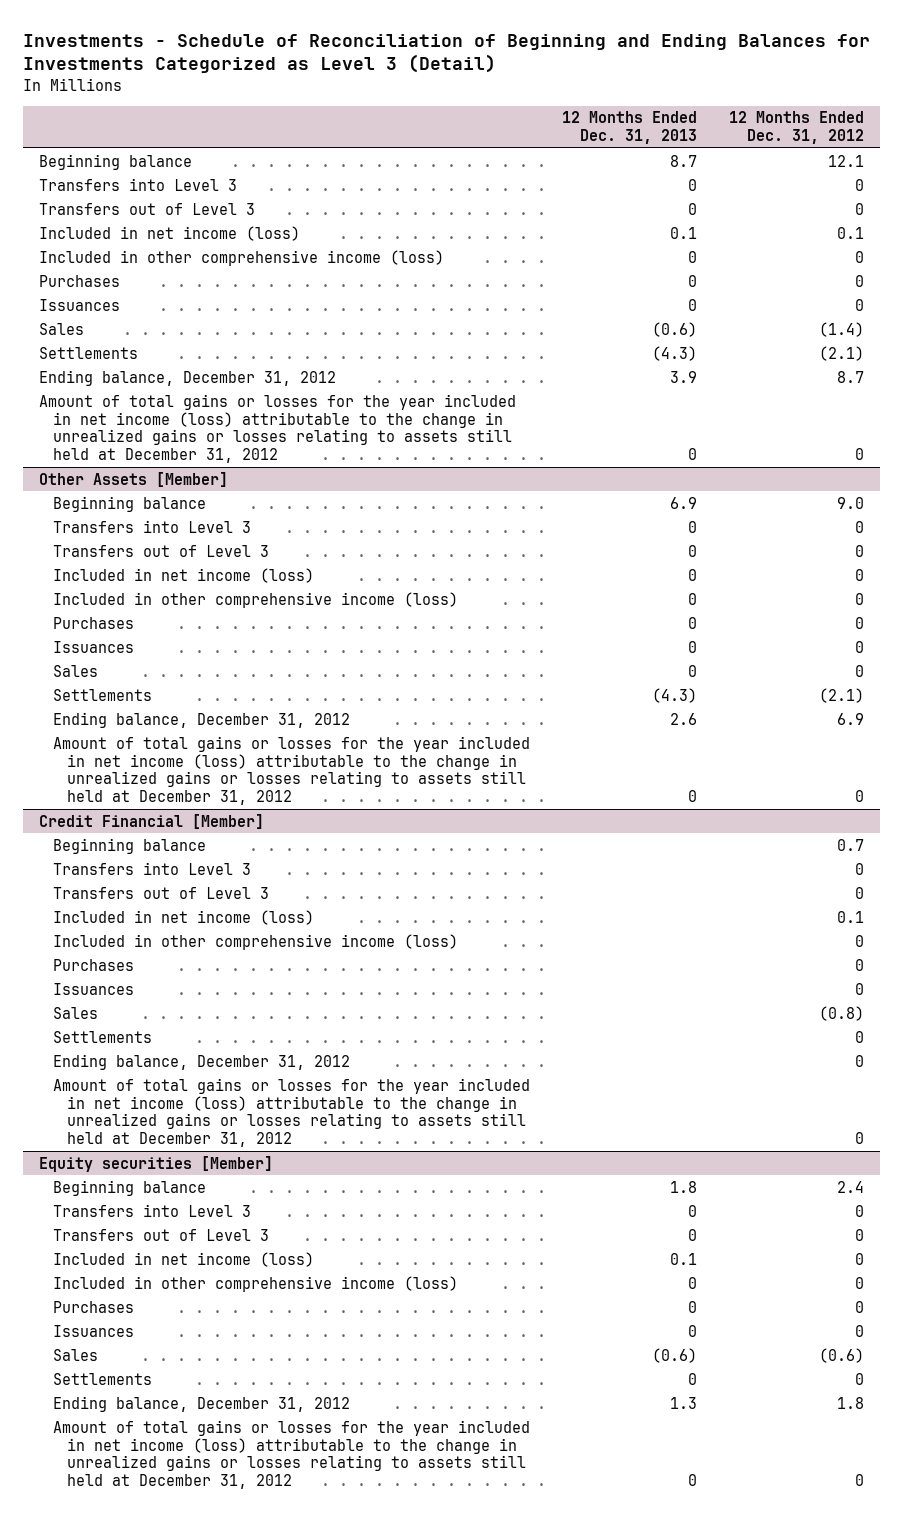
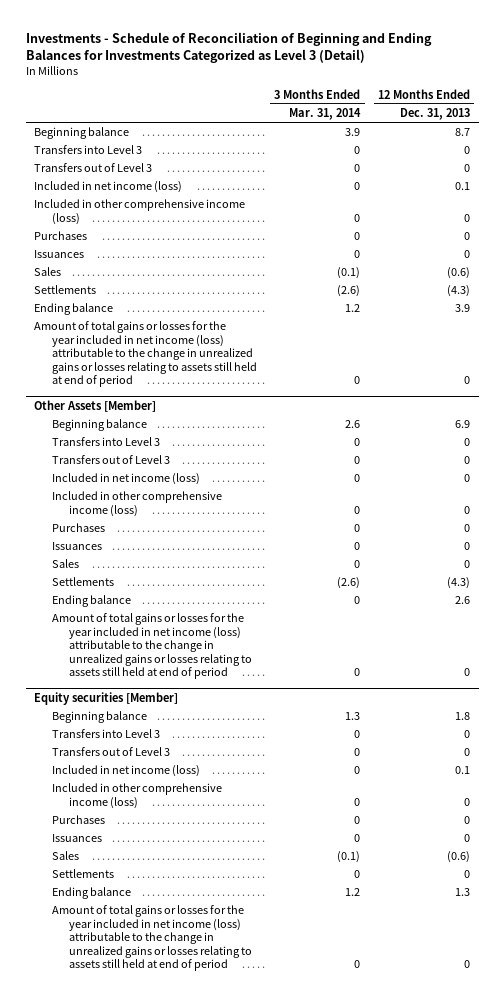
- | 12 Months Ended Dec. 31, 2013 | 12 Months Ended Dec. 31, 2012
+ | 3 Months Ended Mar. 31, 2014 | 12 Months Ended Dec. 31, 2013
- Ending balance, December 31, 2012 | 3.9 | 8.7
- Amount of total gains or losses for the year included in net income (loss) attributable to the change in unrealized gains or losses relating to assets still held at December 31, 2012 | 0 | 0
+ Ending balance | 1.2 | 3.9
+ Amount of total gains or losses for the year included in net income (loss) attributable to the change in unrealized gains or losses relating to assets still held at end of period | 0 | 0
@ Other Assets [Member]
- Ending balance, December 31, 2012 | 2.6 | 6.9
- Amount of total gains or losses for the year included in net income (loss) attributable to the change in unrealized gains or losses relating to assets still held at December 31, 2012 | 0 | 0
- Credit Financial [Member]
- Beginning balance | | 0.7
- Transfers into Level 3 | | 0
- Transfers out of Level 3 | | 0
- Included in net income (loss) | | 0.1
- Included in other comprehensive income (loss) | | 0
- Purchases | | 0
- Issuances | | 0
- Sales | | (0.8)
- Settlements | | 0
- Ending balance, December 31, 2012 | | 0
- Amount of total gains or losses for the year included in net income (loss) attributable to the change in unrealized gains or losses relating to assets still held at December 31, 2012 | | 0
@ Other Assets [Member]
+ Ending balance | 0 | 2.6
+ Amount of total gains or losses for the year included in net income (loss) attributable to the change in unrealized gains or losses relating to assets still held at end of period | 0 | 0
@ Equity securities [Member]
- Ending balance, December 31, 2012 | 1.3 | 1.8
- Amount of total gains or losses for the year included in net income (loss) attributable to the change in unrealized gains or losses relating to assets still held at December 31, 2012 | 0 | 0
+ Ending balance | 1.2 | 1.3
+ Amount of total gains or losses for the year included in net income (loss) attributable to the change in unrealized gains or losses relating to assets still held at end of period | 0 | 0

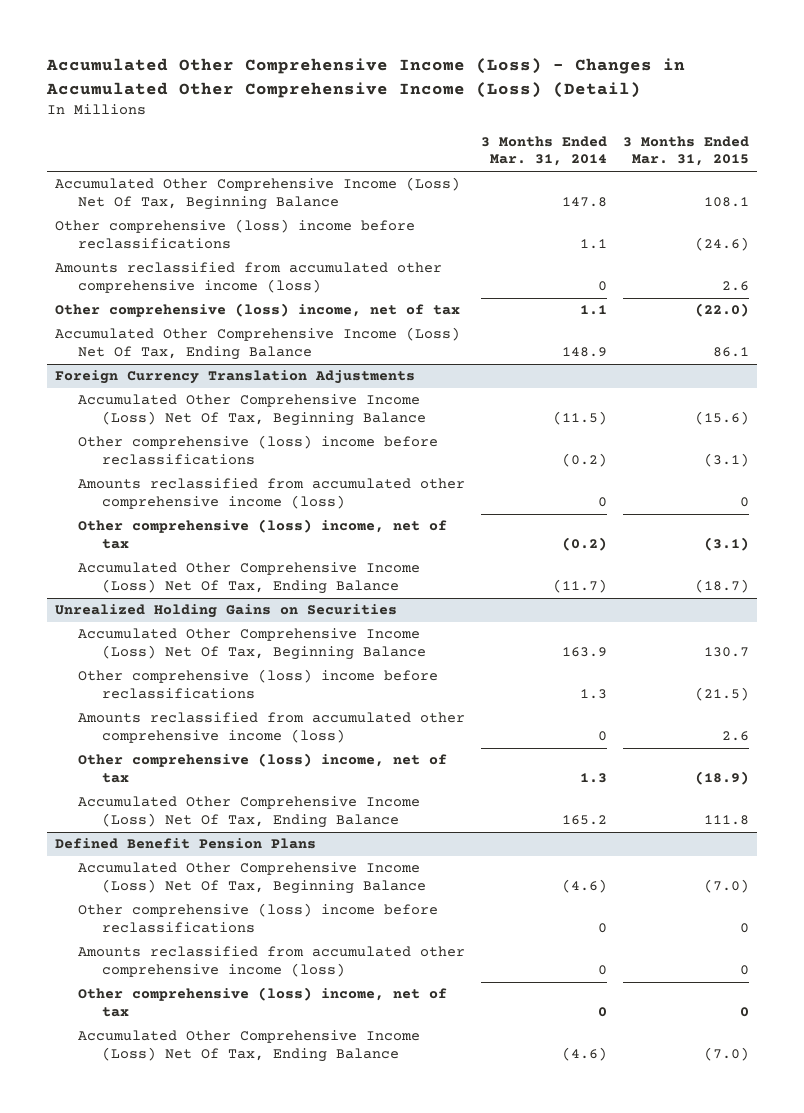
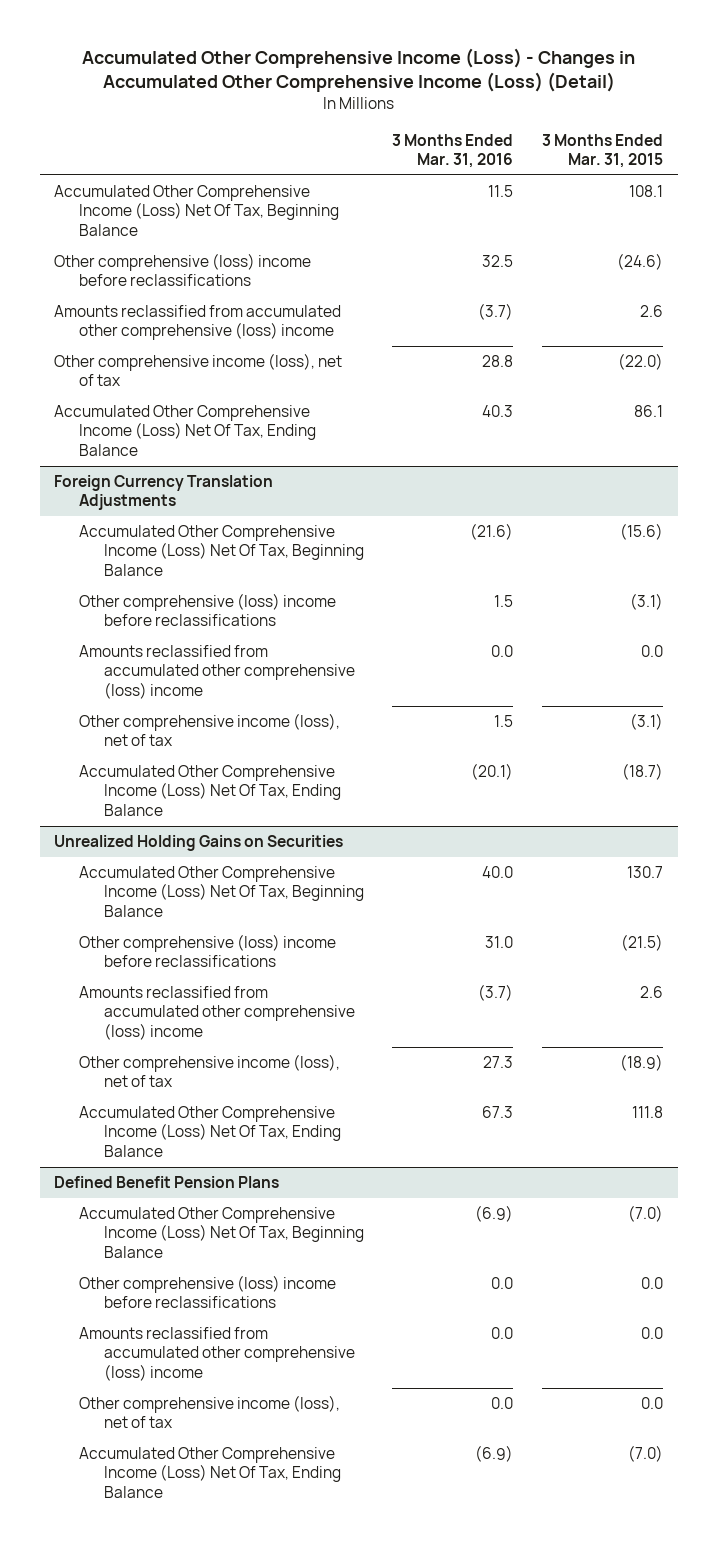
- | 3 Months Ended Mar. 31, 2014 | 3 Months Ended Mar. 31, 2015
+ | 3 Months Ended Mar. 31, 2016 | 3 Months Ended Mar. 31, 2015
- Amounts reclassified from accumulated other comprehensive income (loss) | 0 | 2.6
- Other comprehensive (loss) income, net of tax | 1.1 | (22.0)
+ Amounts reclassified from accumulated other comprehensive (loss) income | (3.7) | 2.6
+ Other comprehensive income (loss), net of tax | 28.8 | (22.0)
@ Foreign Currency Translation Adjustments
- Amounts reclassified from accumulated other comprehensive income (loss) | 0 | 0
- Other comprehensive (loss) income, net of tax | (0.2) | (3.1)
+ Amounts reclassified from accumulated other comprehensive (loss) income | 0.0 | 0.0
+ Other comprehensive income (loss), net of tax | 1.5 | (3.1)
@ Unrealized Holding Gains on Securities
- Amounts reclassified from accumulated other comprehensive income (loss) | 0 | 2.6
- Other comprehensive (loss) income, net of tax | 1.3 | (18.9)
+ Amounts reclassified from accumulated other comprehensive (loss) income | (3.7) | 2.6
+ Other comprehensive income (loss), net of tax | 27.3 | (18.9)
@ Defined Benefit Pension Plans
- Other comprehensive (loss) income before reclassifications | 0 | 0
- Amounts reclassified from accumulated other comprehensive income (loss) | 0 | 0
- Other comprehensive (loss) income, net of tax | 0 | 0
+ Other comprehensive (loss) income before reclassifications | 0.0 | 0.0
+ Amounts reclassified from accumulated other comprehensive (loss) income | 0.0 | 0.0
+ Other comprehensive income (loss), net of tax | 0.0 | 0.0

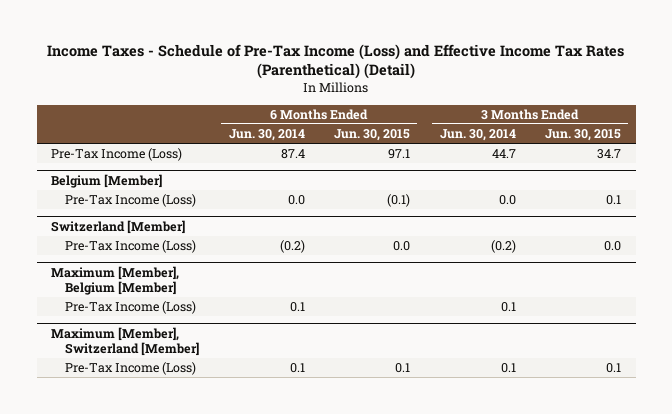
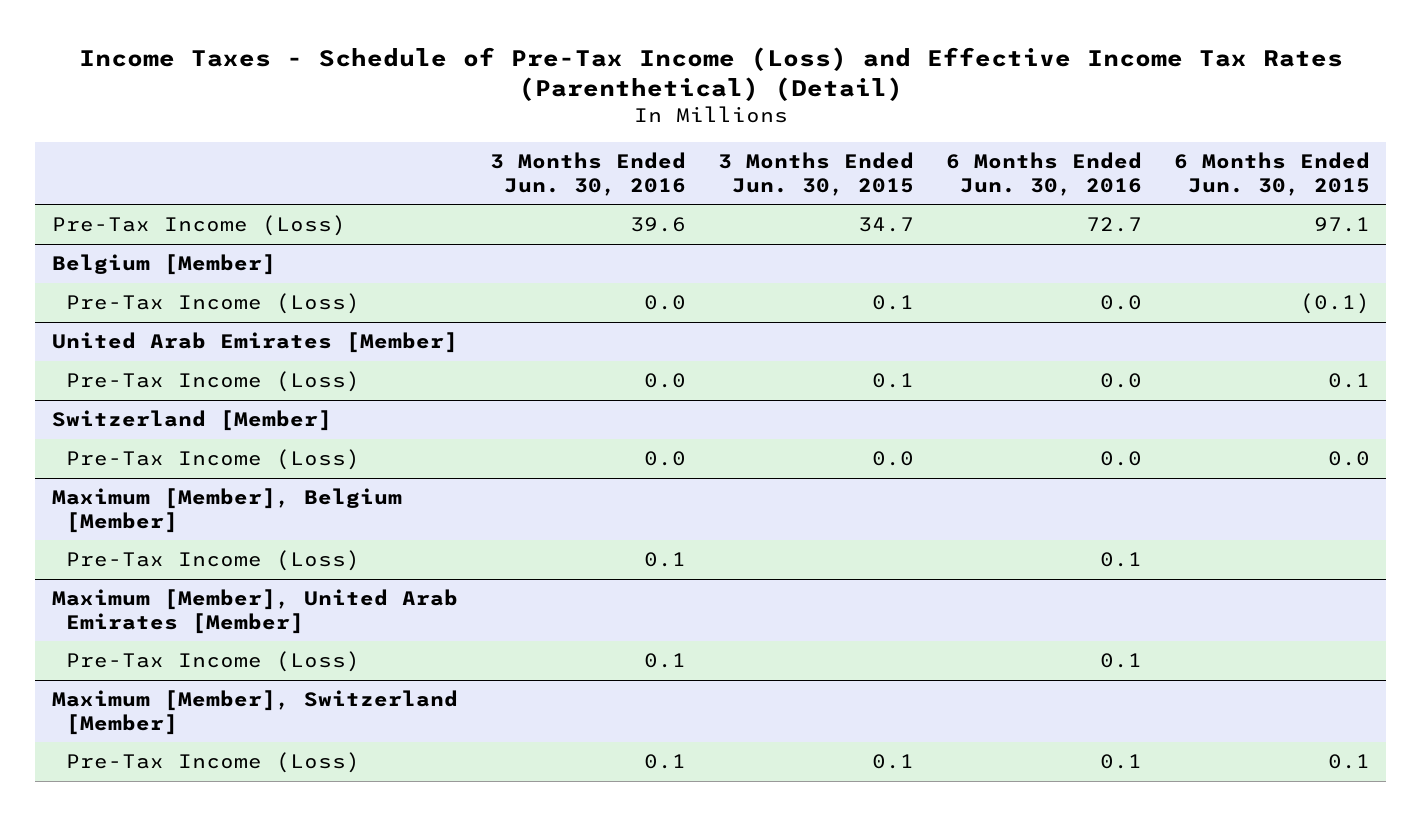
- | 6 Months Ended Jun. 30, 2014 | 6 Months Ended Jun. 30, 2015 | 3 Months Ended Jun. 30, 2014 | 3 Months Ended Jun. 30, 2015
+ | 3 Months Ended Jun. 30, 2016 | 3 Months Ended Jun. 30, 2015 | 6 Months Ended Jun. 30, 2016 | 6 Months Ended Jun. 30, 2015
+ United Arab Emirates [Member]
+ Pre-Tax Income (Loss) | 0.0 | 0.1 | 0.0 | 0.1
+ Maximum [Member], United Arab Emirates [Member]
+ Pre-Tax Income (Loss) | 0.1 | | 0.1 |

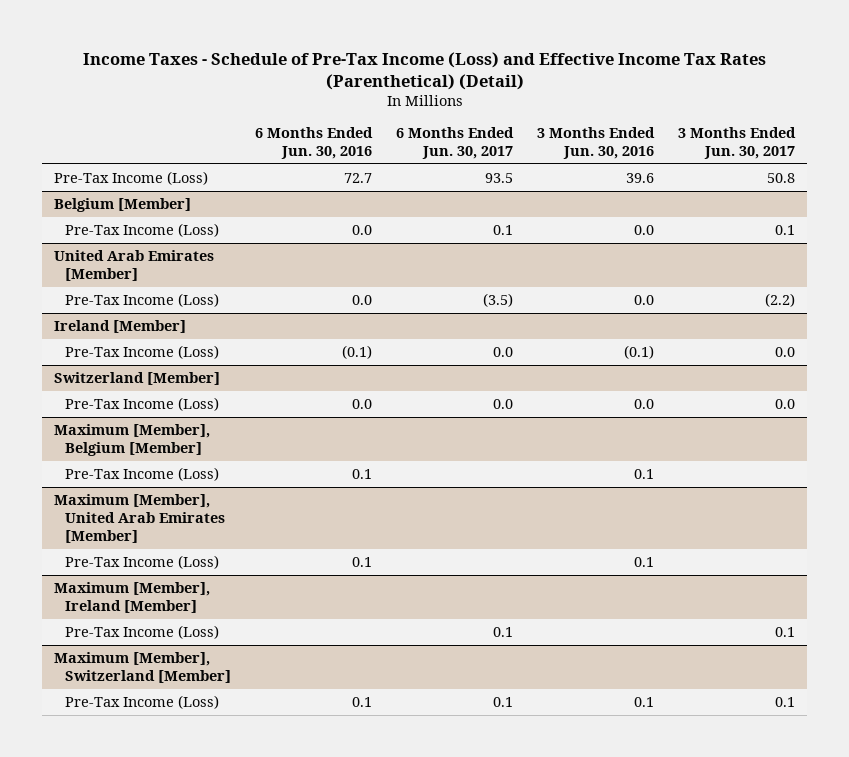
- | 3 Months Ended Jun. 30, 2016 | 3 Months Ended Jun. 30, 2015 | 6 Months Ended Jun. 30, 2016 | 6 Months Ended Jun. 30, 2015
+ | 6 Months Ended Jun. 30, 2016 | 6 Months Ended Jun. 30, 2017 | 3 Months Ended Jun. 30, 2016 | 3 Months Ended Jun. 30, 2017
+ Ireland [Member]
+ Pre-Tax Income (Loss) | (0.1) | 0.0 | (0.1) | 0.0
+ Maximum [Member], Ireland [Member]
+ Pre-Tax Income (Loss) | | 0.1 | | 0.1

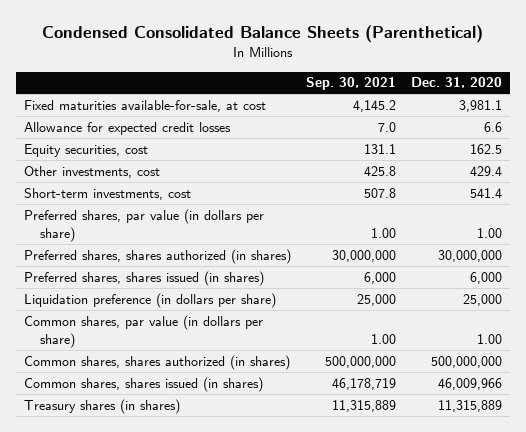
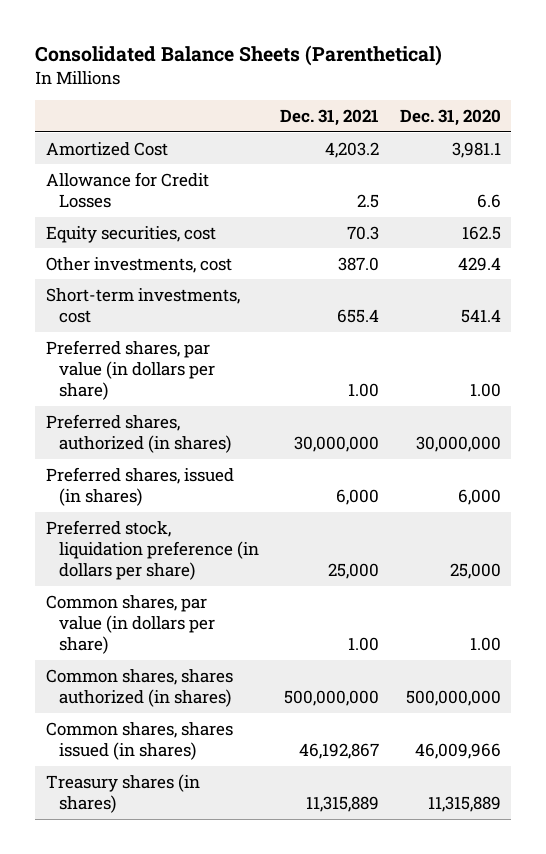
- Condensed Consolidated Balance Sheets (Parenthetical)
+ Consolidated Balance Sheets (Parenthetical)
- | Sep. 30, 2021 | Dec. 31, 2020
+ | Dec. 31, 2021 | Dec. 31, 2020
- Fixed maturities available-for-sale, at cost | 4,145.2 | 3,981.1
- Allowance for expected credit losses | 7.0 | 6.6
+ Amortized Cost | 4,203.2 | 3,981.1
+ Allowance for Credit Losses | 2.5 | 6.6
- Preferred shares, shares authorized (in shares) | 30,000,000 | 30,000,000
- Preferred shares, shares issued (in shares) | 6,000 | 6,000
- Liquidation preference (in dollars per share) | 25,000 | 25,000
+ Preferred shares, authorized (in shares) | 30,000,000 | 30,000,000
+ Preferred shares, issued (in shares) | 6,000 | 6,000
+ Preferred stock, liquidation preference (in dollars per share) | 25,000 | 25,000

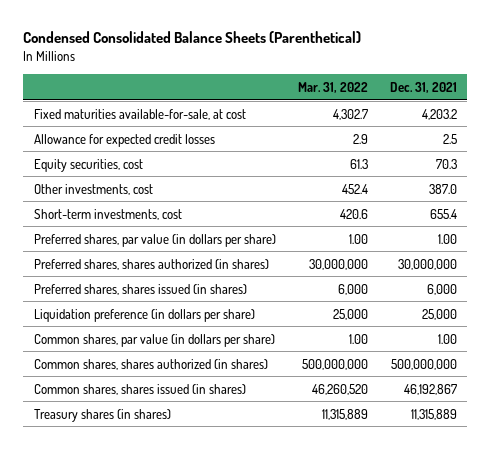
- Consolidated Balance Sheets (Parenthetical)
+ Condensed Consolidated Balance Sheets (Parenthetical)
- | Dec. 31, 2021 | Dec. 31, 2020
+ | Mar. 31, 2022 | Dec. 31, 2021
- Amortized Cost | 4,203.2 | 3,981.1
- Allowance for Credit Losses | 2.5 | 6.6
+ Fixed maturities available-for-sale, at cost | 4,302.7 | 4,203.2
+ Allowance for expected credit losses | 2.9 | 2.5
- Preferred shares, authorized (in shares) | 30,000,000 | 30,000,000
- Preferred shares, issued (in shares) | 6,000 | 6,000
- Preferred stock, liquidation preference (in dollars per share) | 25,000 | 25,000
+ Preferred shares, shares authorized (in shares) | 30,000,000 | 30,000,000
+ Preferred shares, shares issued (in shares) | 6,000 | 6,000
+ Liquidation preference (in dollars per share) | 25,000 | 25,000

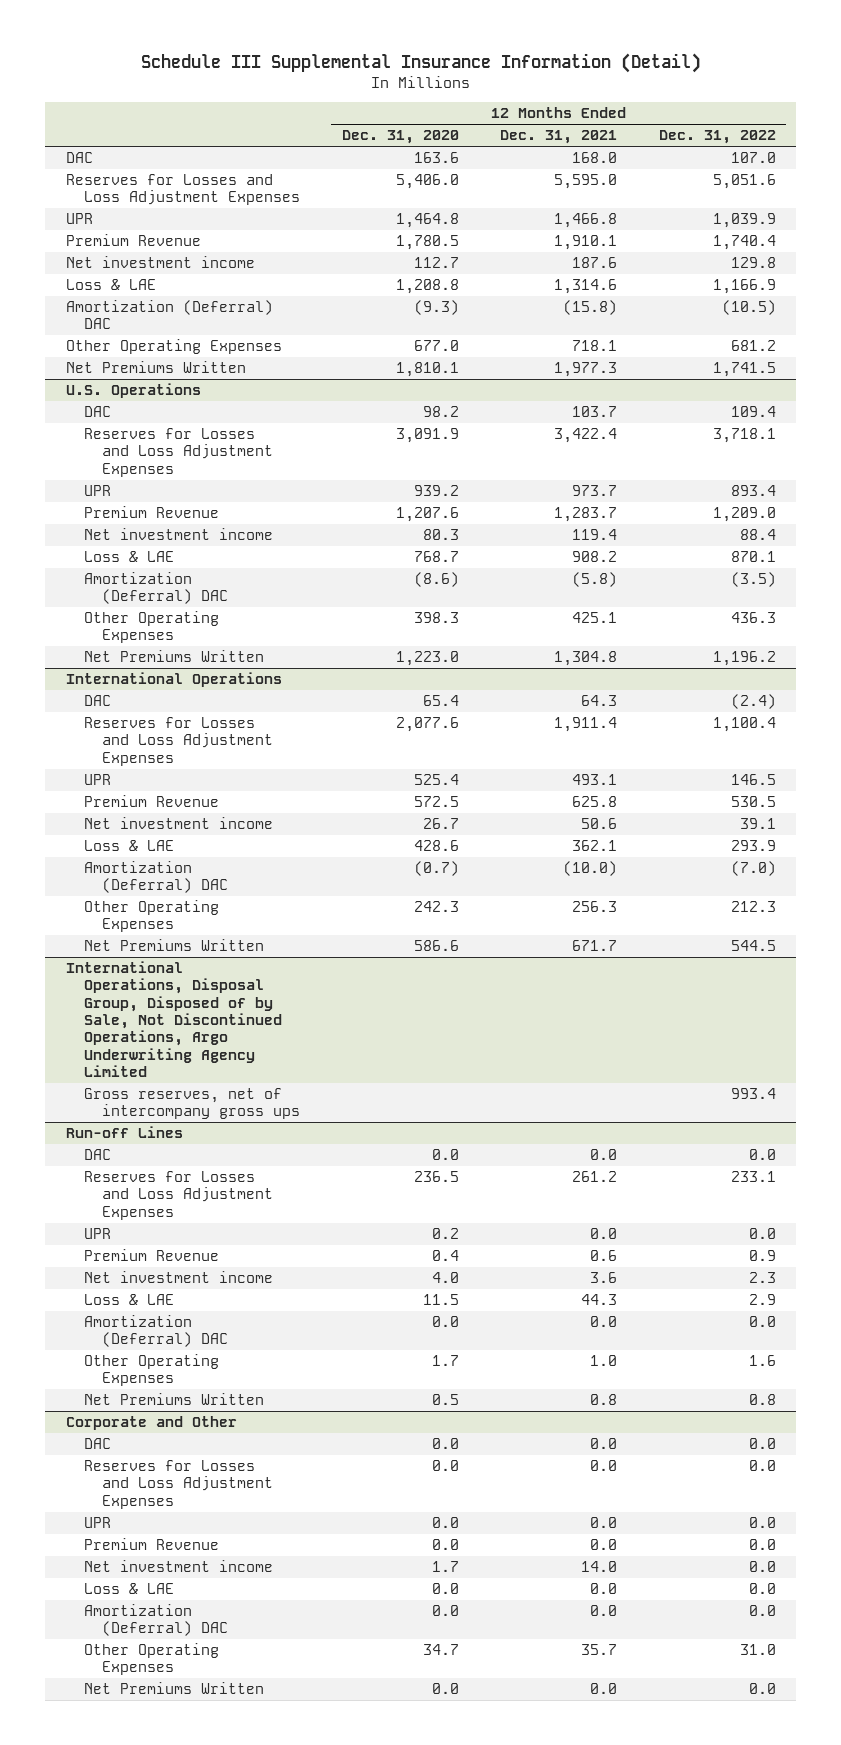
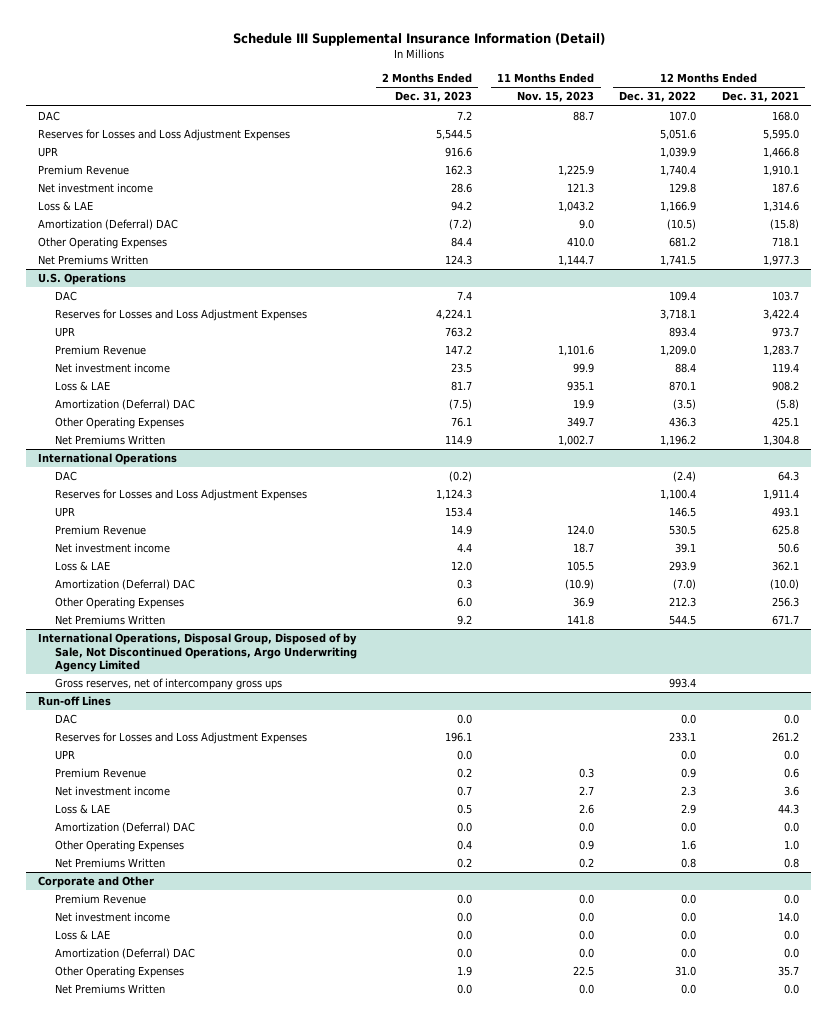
- | 12 Months Ended Dec. 31, 2020 | 12 Months Ended Dec. 31, 2021 | 12 Months Ended Dec. 31, 2022
+ | 2 Months Ended Dec. 31, 2023 | 11 Months Ended Nov. 15, 2023 | 12 Months Ended Dec. 31, 2022 | 12 Months Ended Dec. 31, 2021
@ Corporate and Other
- DAC | 0.0 | 0.0 | 0.0
- Reserves for Losses and Loss Adjustment Expenses | 0.0 | 0.0 | 0.0
- UPR | 0.0 | 0.0 | 0.0

